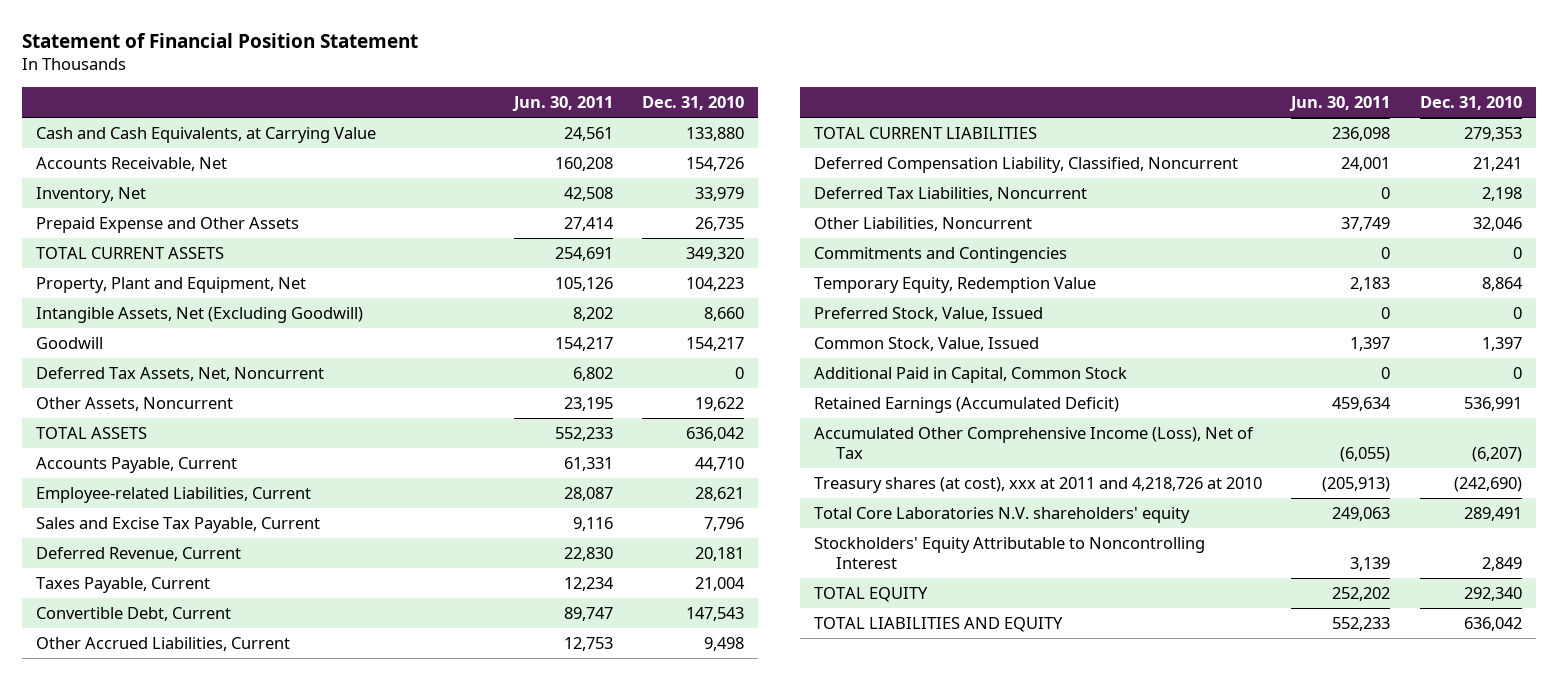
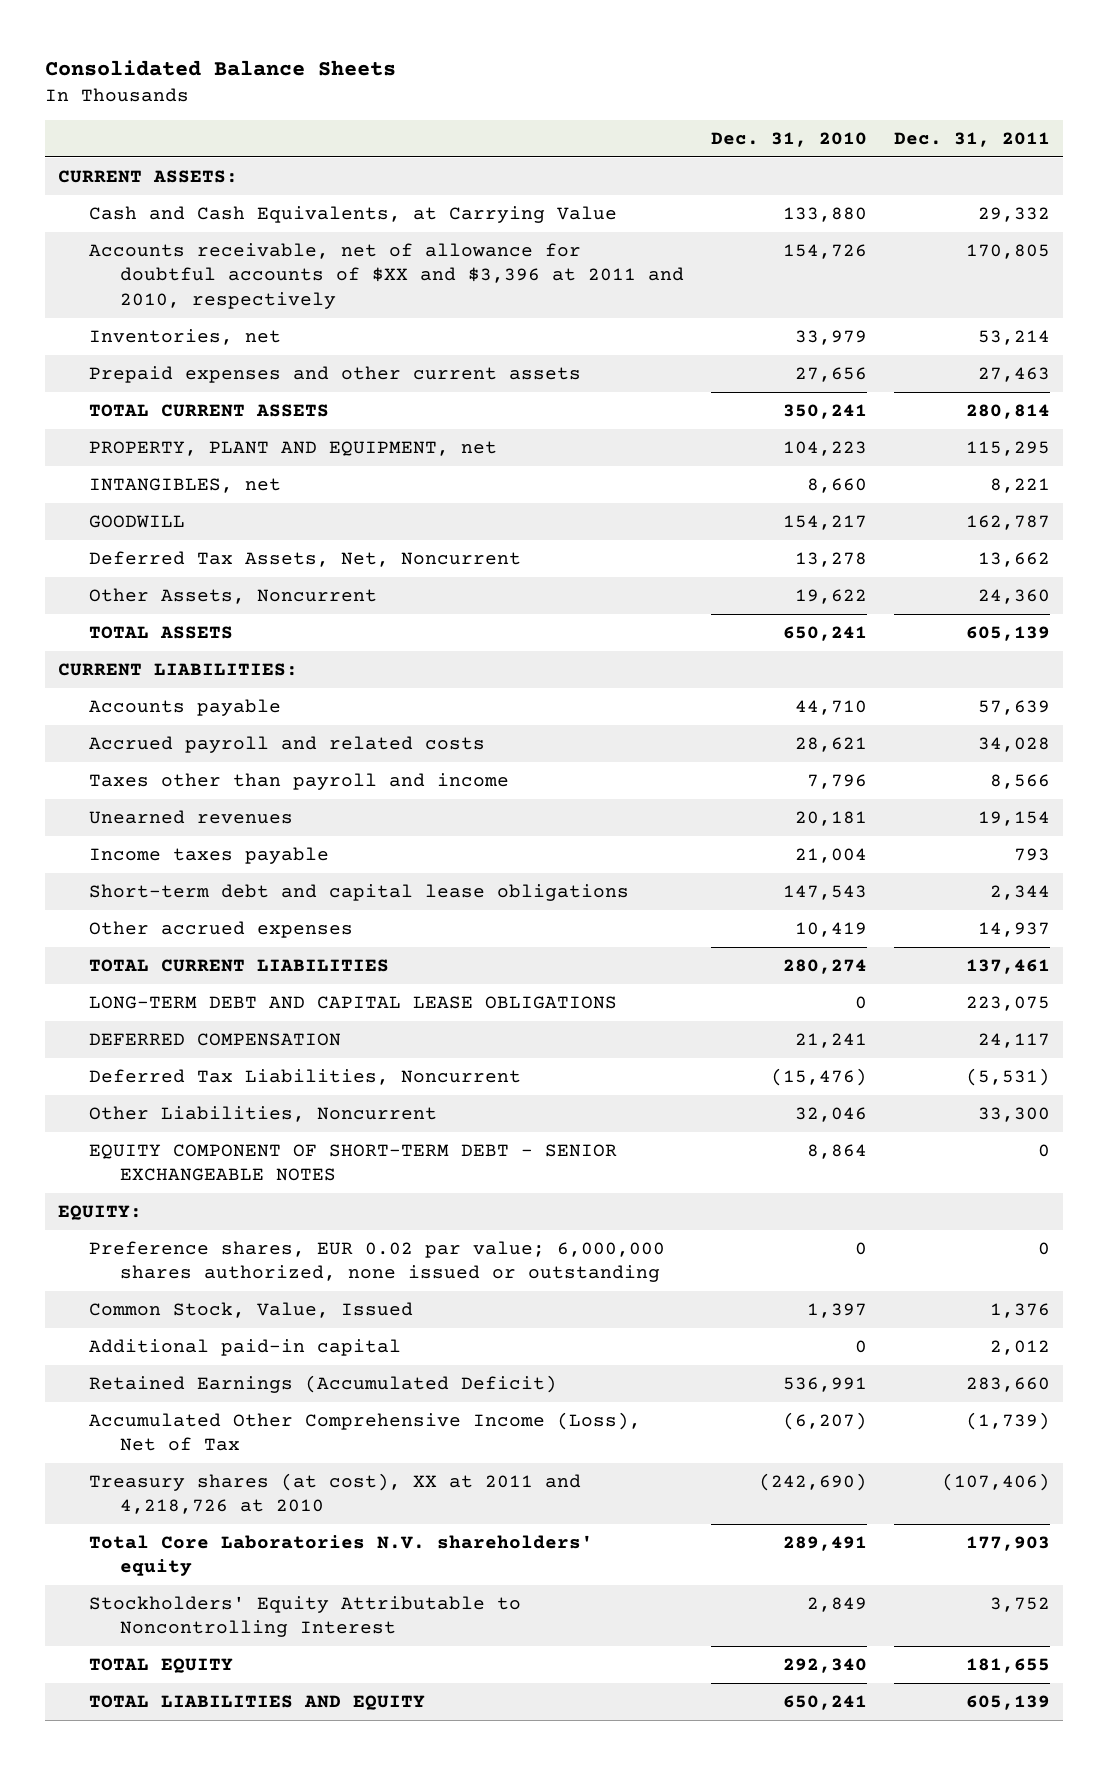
- Statement of Financial Position Statement
+ Consolidated Balance Sheets
- | Jun. 30, 2011 | Dec. 31, 2010
+ | Dec. 31, 2010 | Dec. 31, 2011
+ CURRENT ASSETS:
- Accounts Receivable, Net | 160,208 | 154,726
- Inventory, Net | 42,508 | 33,979
- Prepaid Expense and Other Assets | 27,414 | 26,735
- TOTAL CURRENT ASSETS | 254,691 | 349,320
- Property, Plant and Equipment, Net | 105,126 | 104,223
- Intangible Assets, Net (Excluding Goodwill) | 8,202 | 8,660
- Goodwill | 154,217 | 154,217
- Deferred Tax Assets, Net, Noncurrent | 6,802 | 0
+ Accounts receivable, net of allowance for doubtful accounts of $XX and $3,396 at 2011 and 2010, respectively | 154,726 | 170,805
+ Inventories, net | 33,979 | 53,214
+ Prepaid expenses and other current assets | 27,656 | 27,463
+ TOTAL CURRENT ASSETS | 350,241 | 280,814
+ PROPERTY, PLANT AND EQUIPMENT, net | 104,223 | 115,295
+ INTANGIBLES, net | 8,660 | 8,221
+ GOODWILL | 154,217 | 162,787
+ Deferred Tax Assets, Net, Noncurrent | 13,278 | 13,662
- TOTAL ASSETS | 552,233 | 636,042
- Accounts Payable, Current | 61,331 | 44,710
- Employee-related Liabilities, Current | 28,087 | 28,621
- Sales and Excise Tax Payable, Current | 9,116 | 7,796
- Deferred Revenue, Current | 22,830 | 20,181
- Taxes Payable, Current | 12,234 | 21,004
- Convertible Debt, Current | 89,747 | 147,543
- Other Accrued Liabilities, Current | 12,753 | 9,498
- TOTAL CURRENT LIABILITIES | 236,098 | 279,353
- Deferred Compensation Liability, Classified, Noncurrent | 24,001 | 21,241
- Deferred Tax Liabilities, Noncurrent | 0 | 2,198
+ TOTAL ASSETS | 650,241 | 605,139
+ CURRENT LIABILITIES:
+ Accounts payable | 44,710 | 57,639
+ Accrued payroll and related costs | 28,621 | 34,028
+ Taxes other than payroll and income | 7,796 | 8,566
+ Unearned revenues | 20,181 | 19,154
+ Income taxes payable | 21,004 | 793
+ Short-term debt and capital lease obligations | 147,543 | 2,344
+ Other accrued expenses | 10,419 | 14,937
+ TOTAL CURRENT LIABILITIES | 280,274 | 137,461
+ LONG-TERM DEBT AND CAPITAL LEASE OBLIGATIONS | 0 | 223,075
+ DEFERRED COMPENSATION | 21,241 | 24,117
+ Deferred Tax Liabilities, Noncurrent | (15,476) | (5,531)
- Commitments and Contingencies | 0 | 0
- Temporary Equity, Redemption Value | 2,183 | 8,864
- Preferred Stock, Value, Issued | 0 | 0
+ EQUITY COMPONENT OF SHORT-TERM DEBT - SENIOR EXCHANGEABLE NOTES | 8,864 | 0
+ EQUITY:
+ Preference shares, EUR 0.02 par value; 6,000,000 shares authorized, none issued or outstanding | 0 | 0
- Additional Paid in Capital, Common Stock | 0 | 0
+ Additional paid-in capital | 0 | 2,012
- Treasury shares (at cost), xxx at 2011 and 4,218,726 at 2010 | (205,913) | (242,690)
+ Treasury shares (at cost), XX at 2011 and 4,218,726 at 2010 | (242,690) | (107,406)
- TOTAL LIABILITIES AND EQUITY | 552,233 | 636,042
+ TOTAL LIABILITIES AND EQUITY | 650,241 | 605,139

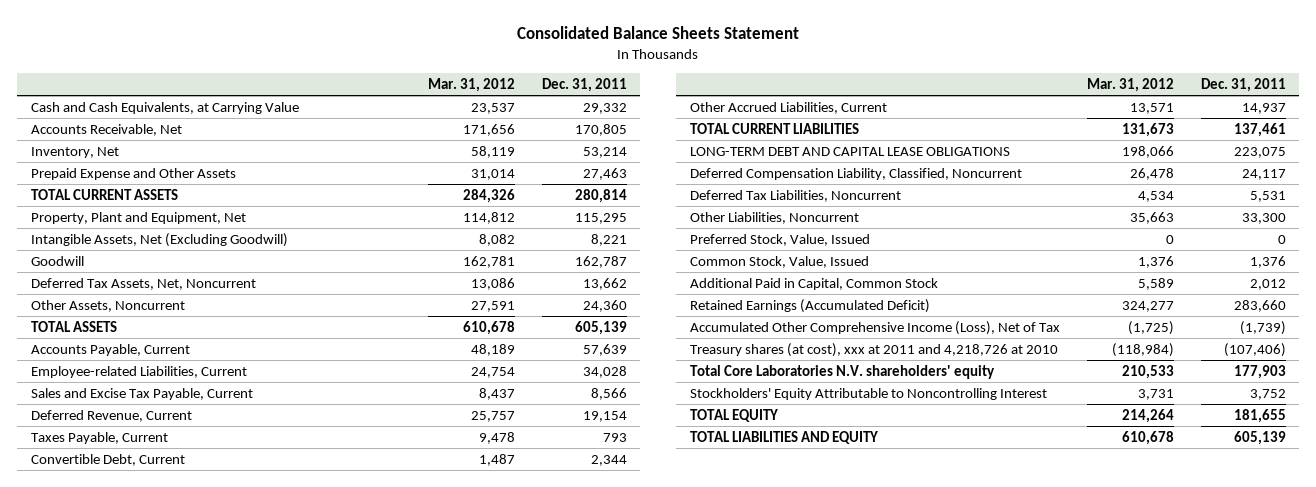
- Consolidated Balance Sheets
+ Consolidated Balance Sheets Statement
- | Dec. 31, 2010 | Dec. 31, 2011
+ | Mar. 31, 2012 | Dec. 31, 2011
- CURRENT ASSETS:
- Accounts receivable, net of allowance for doubtful accounts of $XX and $3,396 at 2011 and 2010, respectively | 154,726 | 170,805
- Inventories, net | 33,979 | 53,214
- Prepaid expenses and other current assets | 27,656 | 27,463
+ Accounts Receivable, Net | 171,656 | 170,805
+ Inventory, Net | 58,119 | 53,214
+ Prepaid Expense and Other Assets | 31,014 | 27,463
- PROPERTY, PLANT AND EQUIPMENT, net | 104,223 | 115,295
- INTANGIBLES, net | 8,660 | 8,221
- GOODWILL | 154,217 | 162,787
+ Property, Plant and Equipment, Net | 114,812 | 115,295
+ Intangible Assets, Net (Excluding Goodwill) | 8,082 | 8,221
+ Goodwill | 162,781 | 162,787
- CURRENT LIABILITIES:
- Accounts payable | 44,710 | 57,639
- Accrued payroll and related costs | 28,621 | 34,028
- Taxes other than payroll and income | 7,796 | 8,566
- Unearned revenues | 20,181 | 19,154
- Income taxes payable | 21,004 | 793
- Short-term debt and capital lease obligations | 147,543 | 2,344
- Other accrued expenses | 10,419 | 14,937
+ Accounts Payable, Current | 48,189 | 57,639
+ Employee-related Liabilities, Current | 24,754 | 34,028
+ Sales and Excise Tax Payable, Current | 8,437 | 8,566
+ Deferred Revenue, Current | 25,757 | 19,154
+ Taxes Payable, Current | 9,478 | 793
+ Convertible Debt, Current | 1,487 | 2,344
+ Other Accrued Liabilities, Current | 13,571 | 14,937
- DEFERRED COMPENSATION | 21,241 | 24,117
- Deferred Tax Liabilities, Noncurrent | (15,476) | (5,531)
+ Deferred Compensation Liability, Classified, Noncurrent | 26,478 | 24,117
+ Deferred Tax Liabilities, Noncurrent | 4,534 | 5,531
- EQUITY COMPONENT OF SHORT-TERM DEBT - SENIOR EXCHANGEABLE NOTES | 8,864 | 0
- EQUITY:
- Preference shares, EUR 0.02 par value; 6,000,000 shares authorized, none issued or outstanding | 0 | 0
+ Preferred Stock, Value, Issued | 0 | 0
- Additional paid-in capital | 0 | 2,012
+ Additional Paid in Capital, Common Stock | 5,589 | 2,012
- Treasury shares (at cost), XX at 2011 and 4,218,726 at 2010 | (242,690) | (107,406)
+ Treasury shares (at cost), xxx at 2011 and 4,218,726 at 2010 | (118,984) | (107,406)

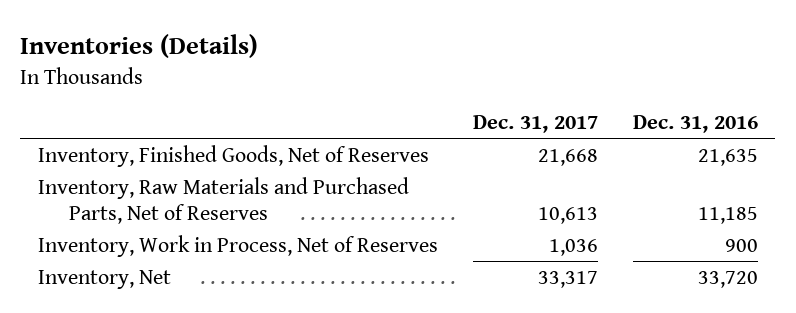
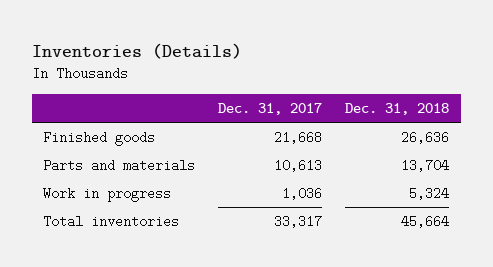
- | Dec. 31, 2017 | Dec. 31, 2016
+ | Dec. 31, 2017 | Dec. 31, 2018
- Inventory, Finished Goods, Net of Reserves | 21,668 | 21,635
- Inventory, Raw Materials and Purchased Parts, Net of Reserves | 10,613 | 11,185
- Inventory, Work in Process, Net of Reserves | 1,036 | 900
- Inventory, Net | 33,317 | 33,720
+ Finished goods | 21,668 | 26,636
+ Parts and materials | 10,613 | 13,704
+ Work in progress | 1,036 | 5,324
+ Total inventories | 33,317 | 45,664

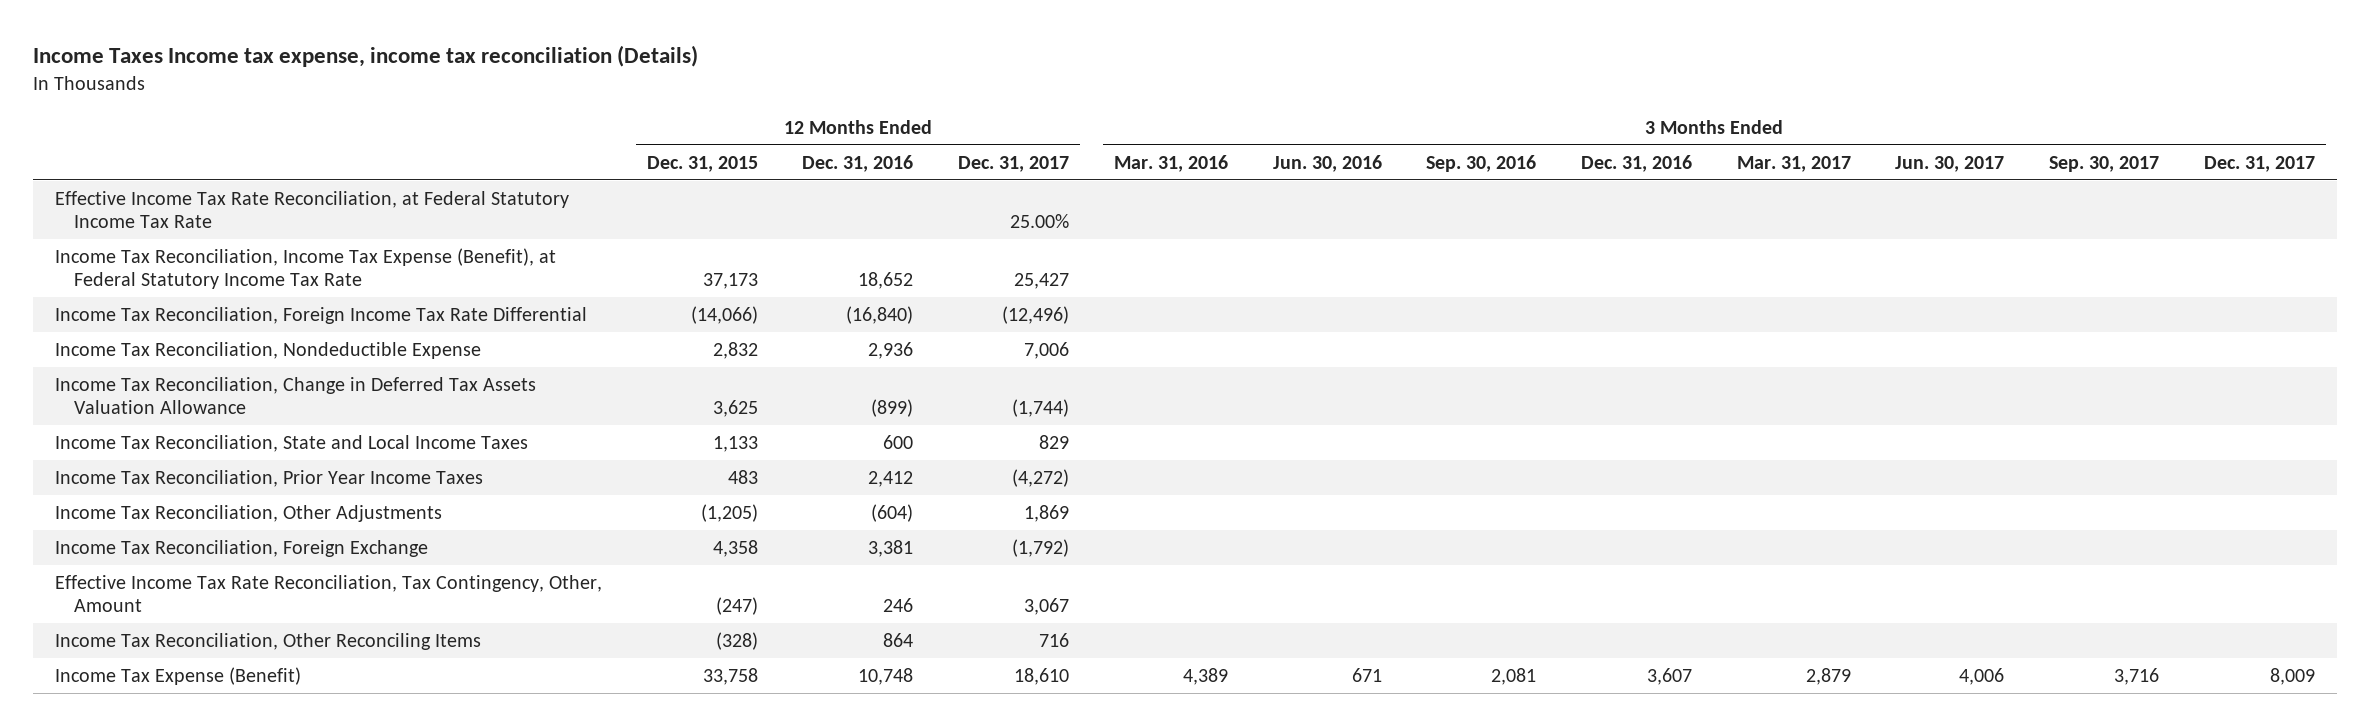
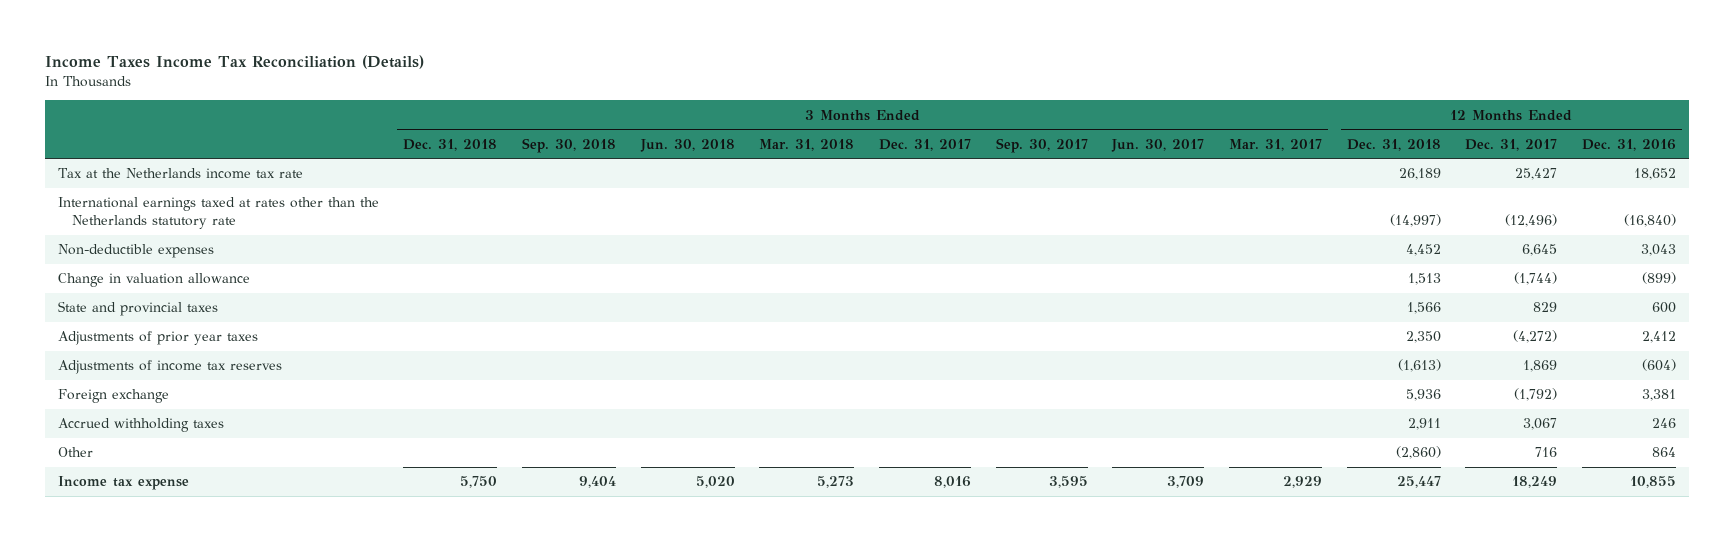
- Income Taxes Income tax expense, income tax reconciliation (Details)
+ Income Taxes Income Tax Reconciliation (Details)
- | 12 Months Ended Dec. 31, 2015 | 12 Months Ended Dec. 31, 2016 | 12 Months Ended Dec. 31, 2017 | 3 Months Ended Mar. 31, 2016 | 3 Months Ended Jun. 30, 2016 | 3 Months Ended Sep. 30, 2016 | 3 Months Ended Dec. 31, 2016 | 3 Months Ended Mar. 31, 2017 | 3 Months Ended Jun. 30, 2017 | 3 Months Ended Sep. 30, 2017 | 3 Months Ended Dec. 31, 2017
+ | 3 Months Ended Dec. 31, 2018 | 3 Months Ended Sep. 30, 2018 | 3 Months Ended Jun. 30, 2018 | 3 Months Ended Mar. 31, 2018 | 3 Months Ended Dec. 31, 2017 | 3 Months Ended Sep. 30, 2017 | 3 Months Ended Jun. 30, 2017 | 3 Months Ended Mar. 31, 2017 | 12 Months Ended Dec. 31, 2018 | 12 Months Ended Dec. 31, 2017 | 12 Months Ended Dec. 31, 2016
- Effective Income Tax Rate Reconciliation, at Federal Statutory Income Tax Rate | | | 25.00% | | | | | | | |
- Income Tax Reconciliation, Income Tax Expense (Benefit), at Federal Statutory Income Tax Rate | 37,173 | 18,652 | 25,427 | | | | | | | |
- Income Tax Reconciliation, Foreign Income Tax Rate Differential | (14,066) | (16,840) | (12,496) | | | | | | | |
- Income Tax Reconciliation, Nondeductible Expense | 2,832 | 2,936 | 7,006 | | | | | | | |
- Income Tax Reconciliation, Change in Deferred Tax Assets Valuation Allowance | 3,625 | (899) | (1,744) | | | | | | | |
- Income Tax Reconciliation, State and Local Income Taxes | 1,133 | 600 | 829 | | | | | | | |
- Income Tax Reconciliation, Prior Year Income Taxes | 483 | 2,412 | (4,272) | | | | | | | |
- Income Tax Reconciliation, Other Adjustments | (1,205) | (604) | 1,869 | | | | | | | |
- Income Tax Reconciliation, Foreign Exchange | 4,358 | 3,381 | (1,792) | | | | | | | |
- Effective Income Tax Rate Reconciliation, Tax Contingency, Other, Amount | (247) | 246 | 3,067 | | | | | | | |
- Income Tax Reconciliation, Other Reconciling Items | (328) | 864 | 716 | | | | | | | |
- Income Tax Expense (Benefit) | 33,758 | 10,748 | 18,610 | 4,389 | 671 | 2,081 | 3,607 | 2,879 | 4,006 | 3,716 | 8,009
+ Tax at the Netherlands income tax rate | | | | | | | | | 26,189 | 25,427 | 18,652
+ International earnings taxed at rates other than the Netherlands statutory rate | | | | | | | | | (14,997) | (12,496) | (16,840)
+ Non-deductible expenses | | | | | | | | | 4,452 | 6,645 | 3,043
+ Change in valuation allowance | | | | | | | | | 1,513 | (1,744) | (899)
+ State and provincial taxes | | | | | | | | | 1,566 | 829 | 600
+ Adjustments of prior year taxes | | | | | | | | | 2,350 | (4,272) | 2,412
+ Adjustments of income tax reserves | | | | | | | | | (1,613) | 1,869 | (604)
+ Foreign exchange | | | | | | | | | 5,936 | (1,792) | 3,381
+ Accrued withholding taxes | | | | | | | | | 2,911 | 3,067 | 246
+ Other | | | | | | | | | (2,860) | 716 | 864
+ Income tax expense | 5,750 | 9,404 | 5,020 | 5,273 | 8,016 | 3,595 | 3,709 | 2,929 | 25,447 | 18,249 | 10,855

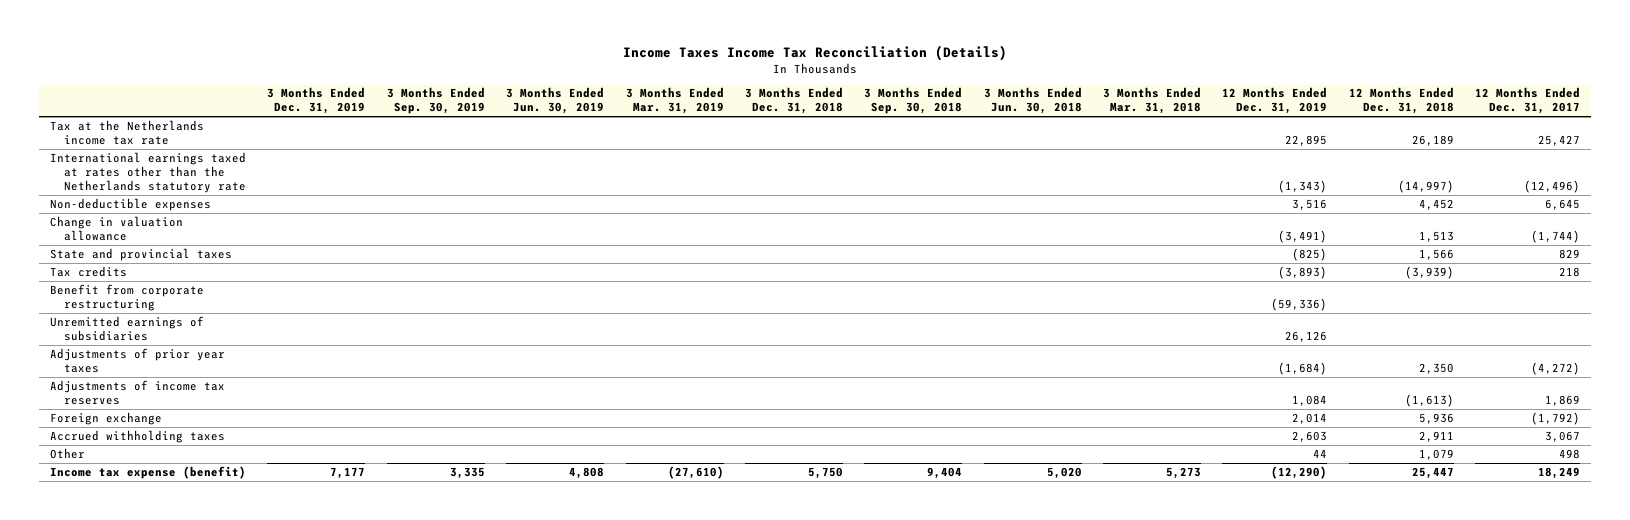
- | 3 Months Ended Dec. 31, 2018 | 3 Months Ended Sep. 30, 2018 | 3 Months Ended Jun. 30, 2018 | 3 Months Ended Mar. 31, 2018 | 3 Months Ended Dec. 31, 2017 | 3 Months Ended Sep. 30, 2017 | 3 Months Ended Jun. 30, 2017 | 3 Months Ended Mar. 31, 2017 | 12 Months Ended Dec. 31, 2018 | 12 Months Ended Dec. 31, 2017 | 12 Months Ended Dec. 31, 2016
+ | 3 Months Ended Dec. 31, 2019 | 3 Months Ended Sep. 30, 2019 | 3 Months Ended Jun. 30, 2019 | 3 Months Ended Mar. 31, 2019 | 3 Months Ended Dec. 31, 2018 | 3 Months Ended Sep. 30, 2018 | 3 Months Ended Jun. 30, 2018 | 3 Months Ended Mar. 31, 2018 | 12 Months Ended Dec. 31, 2019 | 12 Months Ended Dec. 31, 2018 | 12 Months Ended Dec. 31, 2017
+ Tax credits | | | | | | | | | (3,893) | (3,939) | 218
+ Benefit from corporate restructuring | | | | | | | | | (59,336) | |
+ Unremitted earnings of subsidiaries | | | | | | | | | 26,126 | |
- Other | | | | | | | | | (2,860) | 716 | 864
- Income tax expense | 5,750 | 9,404 | 5,020 | 5,273 | 8,016 | 3,595 | 3,709 | 2,929 | 25,447 | 18,249 | 10,855
+ Other | | | | | | | | | 44 | 1,079 | 498
+ Income tax expense (benefit) | 7,177 | 3,335 | 4,808 | (27,610) | 5,750 | 9,404 | 5,020 | 5,273 | (12,290) | 25,447 | 18,249

